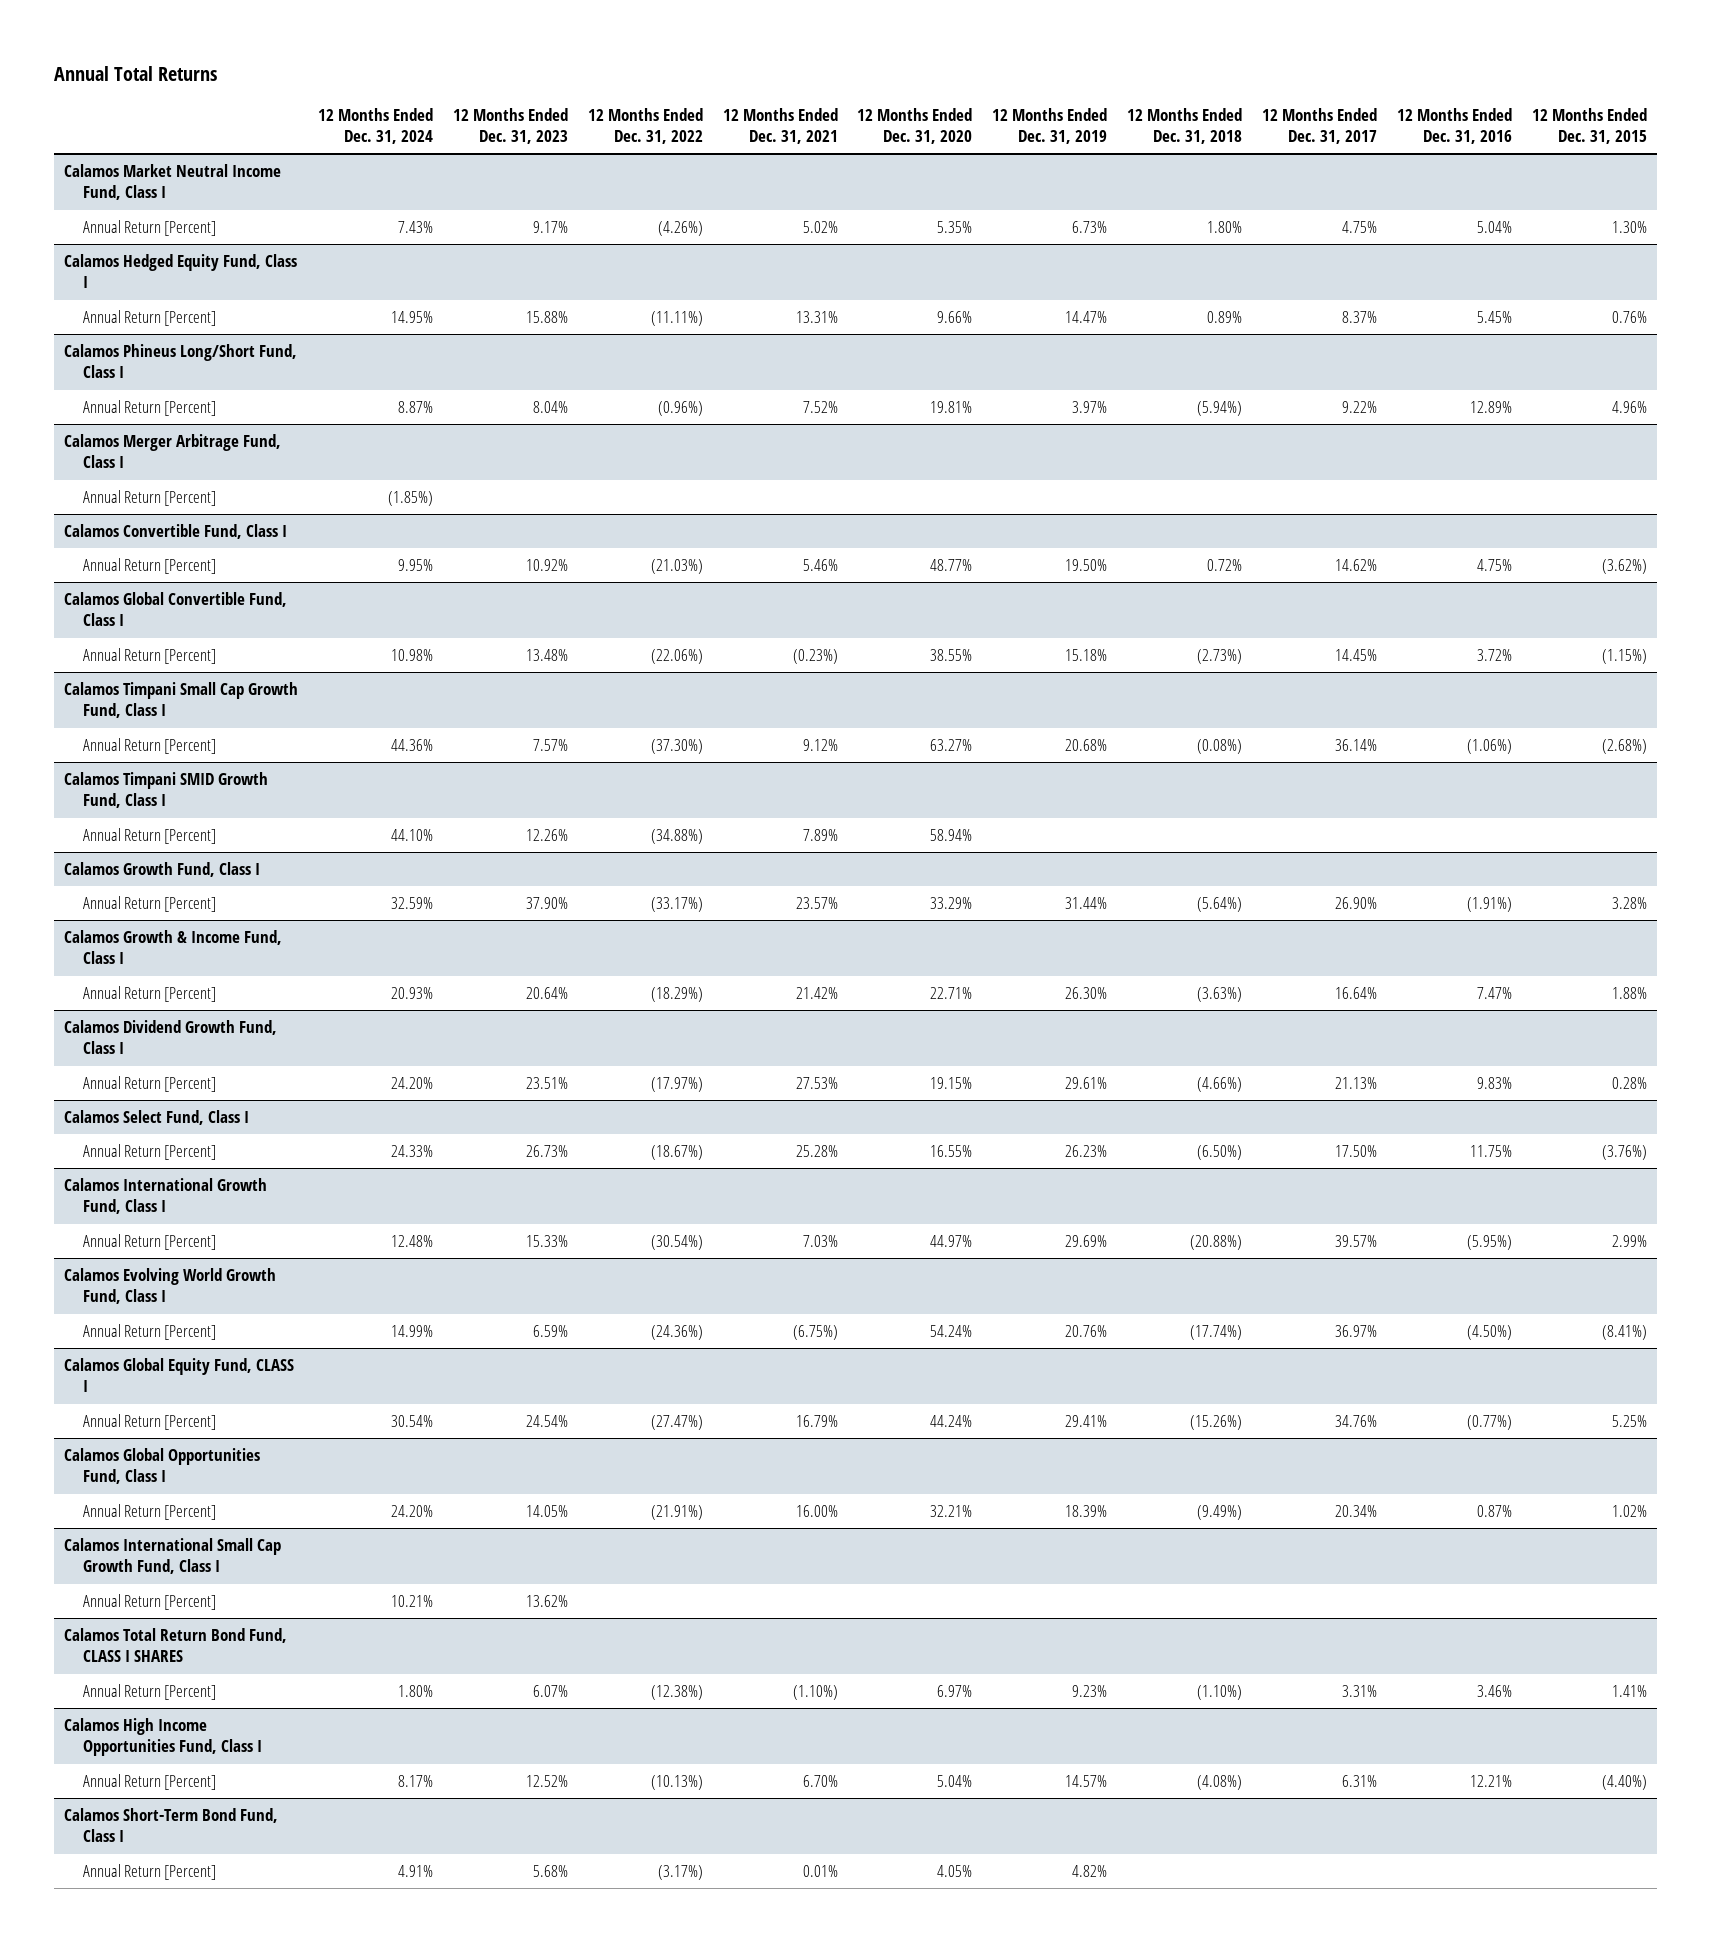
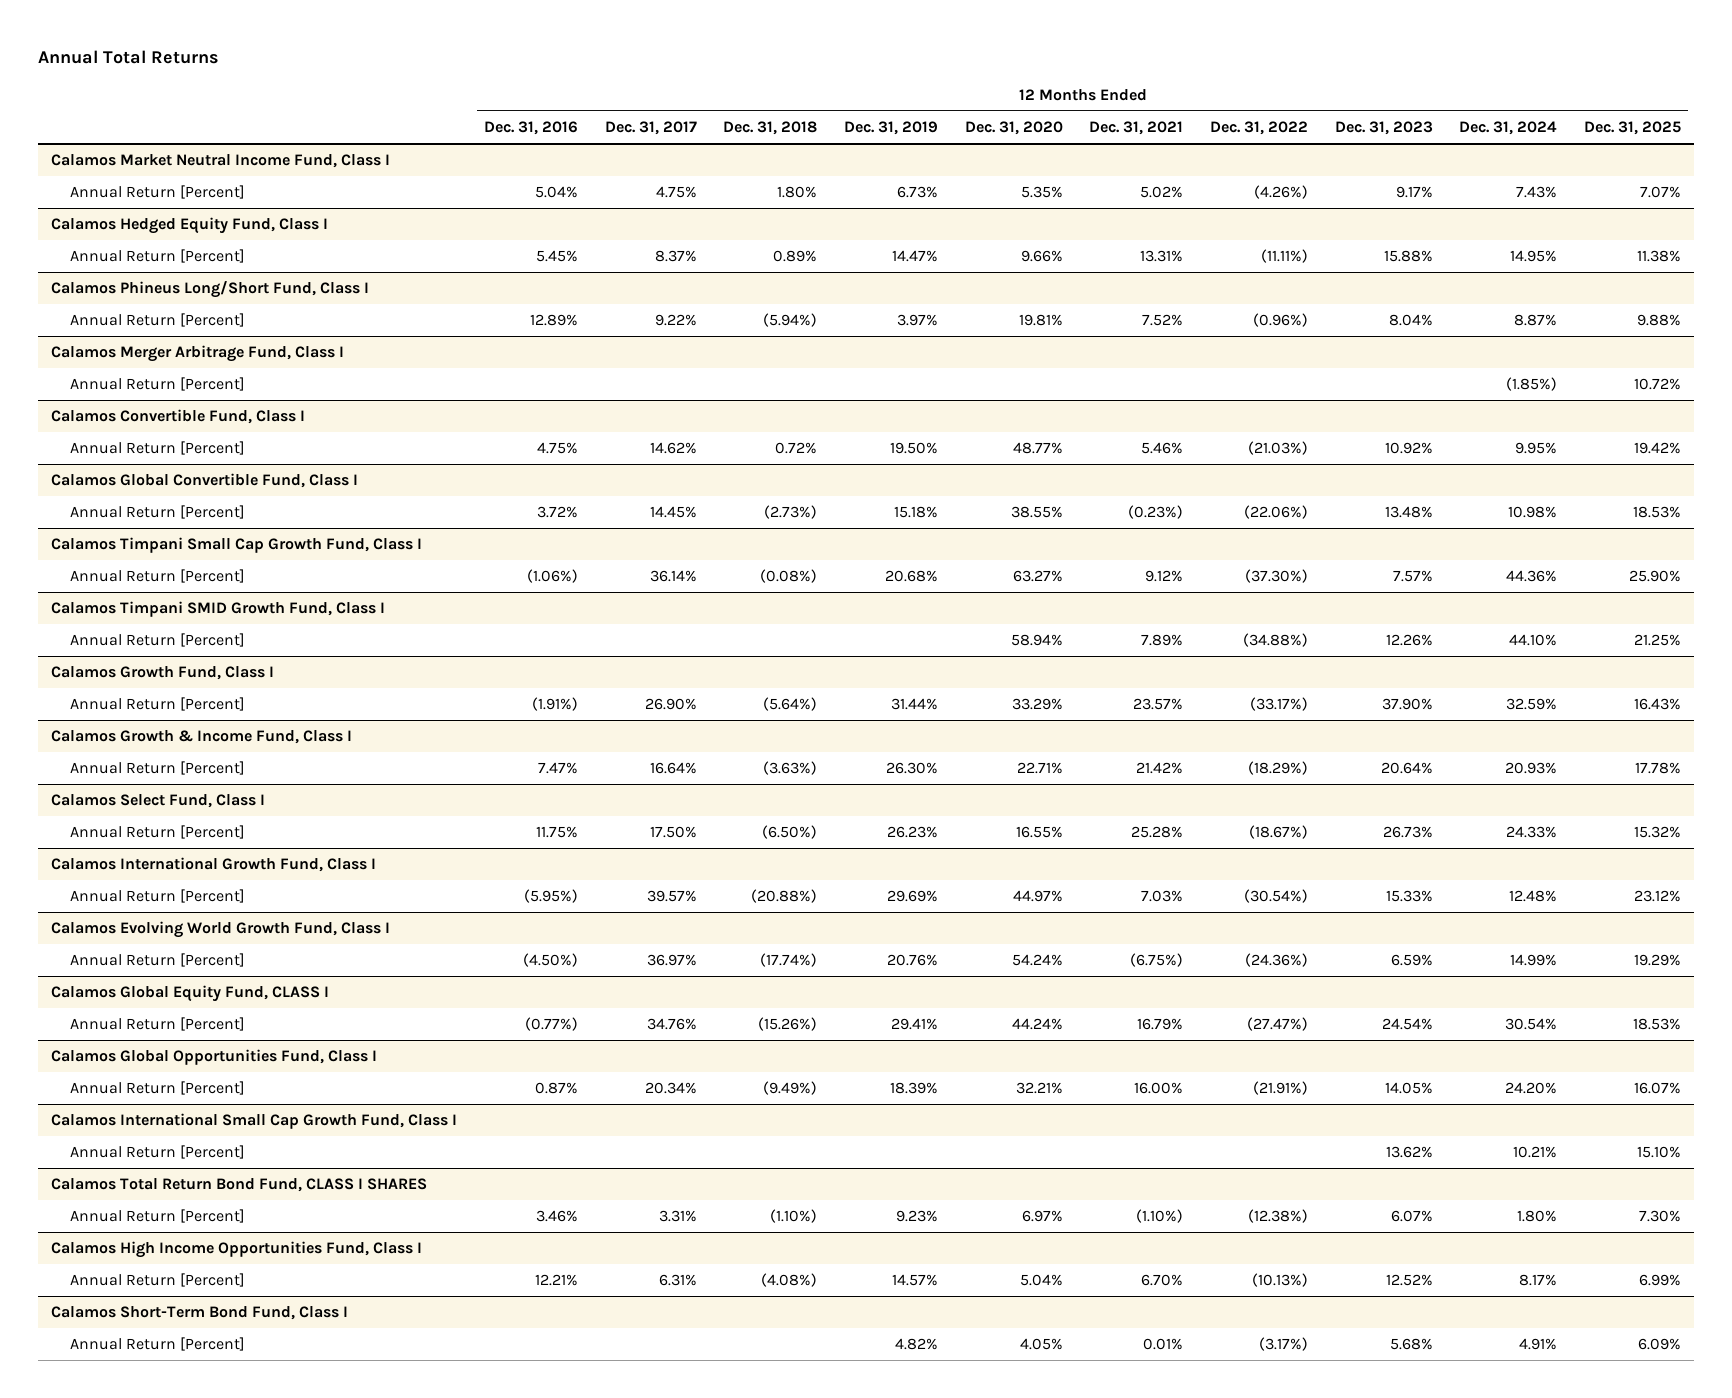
- | 12 Months Ended Dec. 31, 2024 | 12 Months Ended Dec. 31, 2023 | 12 Months Ended Dec. 31, 2022 | 12 Months Ended Dec. 31, 2021 | 12 Months Ended Dec. 31, 2020 | 12 Months Ended Dec. 31, 2019 | 12 Months Ended Dec. 31, 2018 | 12 Months Ended Dec. 31, 2017 | 12 Months Ended Dec. 31, 2016 | 12 Months Ended Dec. 31, 2015
+ | 12 Months Ended Dec. 31, 2016 | 12 Months Ended Dec. 31, 2017 | 12 Months Ended Dec. 31, 2018 | 12 Months Ended Dec. 31, 2019 | 12 Months Ended Dec. 31, 2020 | 12 Months Ended Dec. 31, 2021 | 12 Months Ended Dec. 31, 2022 | 12 Months Ended Dec. 31, 2023 | 12 Months Ended Dec. 31, 2024 | 12 Months Ended Dec. 31, 2025
- Calamos Dividend Growth Fund, Class I
- Annual Return [Percent] | 24.20% | 23.51% | (17.97%) | 27.53% | 19.15% | 29.61% | (4.66%) | 21.13% | 9.83% | 0.28%

